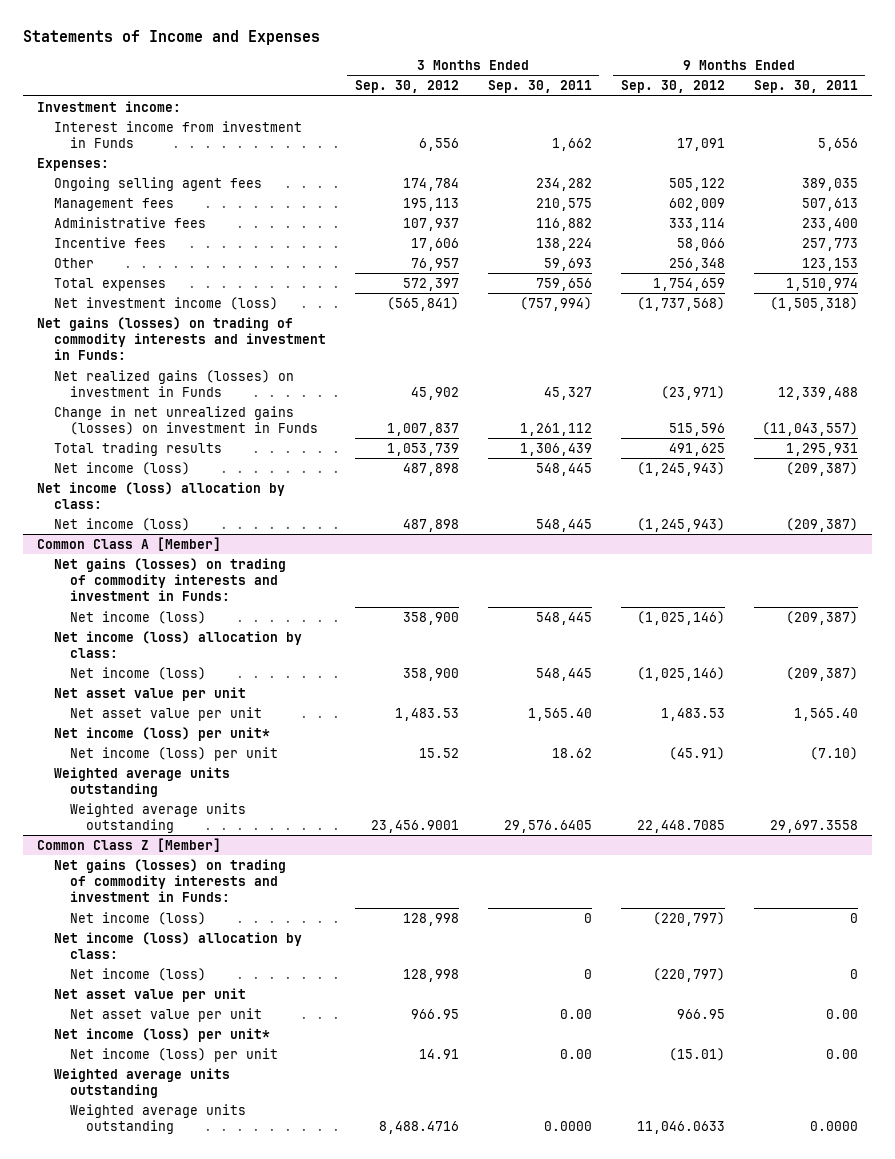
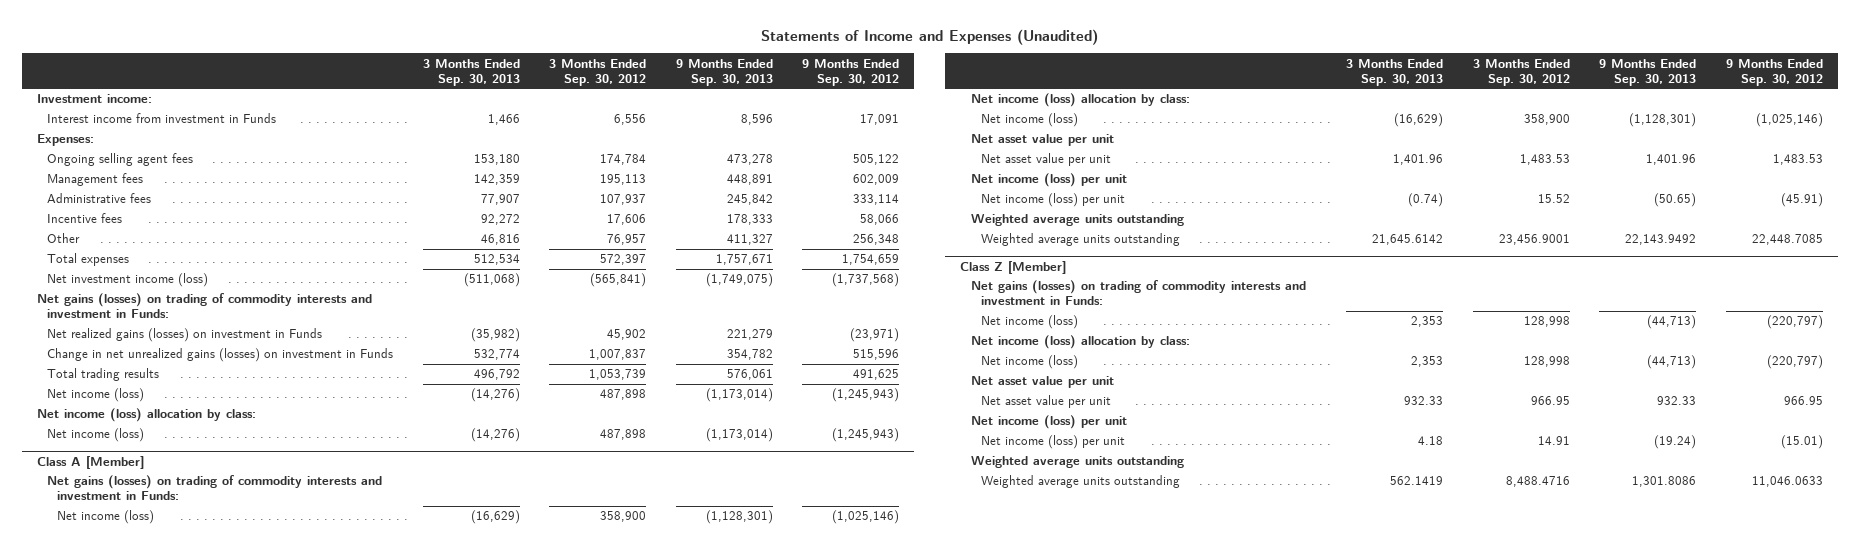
- Statements of Income and Expenses
+ Statements of Income and Expenses (Unaudited)
- | 3 Months Ended Sep. 30, 2012 | 3 Months Ended Sep. 30, 2011 | 9 Months Ended Sep. 30, 2012 | 9 Months Ended Sep. 30, 2011
+ | 3 Months Ended Sep. 30, 2013 | 3 Months Ended Sep. 30, 2012 | 9 Months Ended Sep. 30, 2013 | 9 Months Ended Sep. 30, 2012
- Common Class A [Member]
+ Class A [Member]
- Net income (loss) per unit*
+ Net income (loss) per unit
- Common Class Z [Member]
+ Class Z [Member]
- Net income (loss) per unit*
+ Net income (loss) per unit

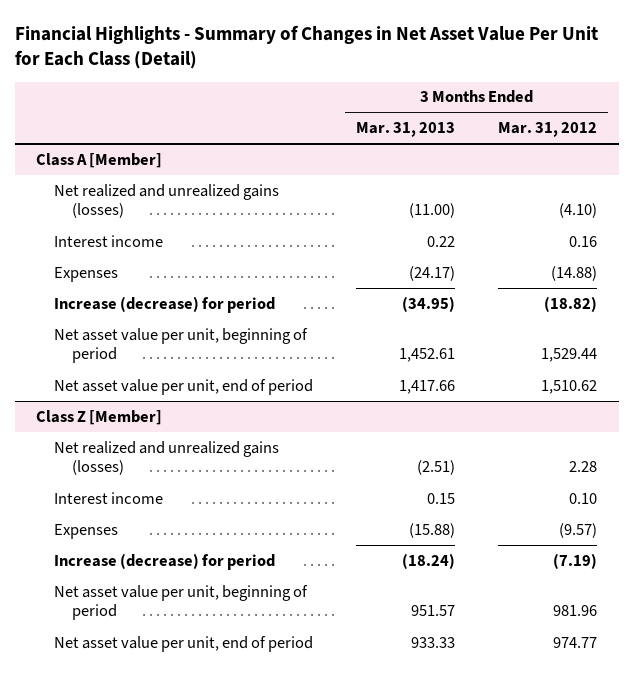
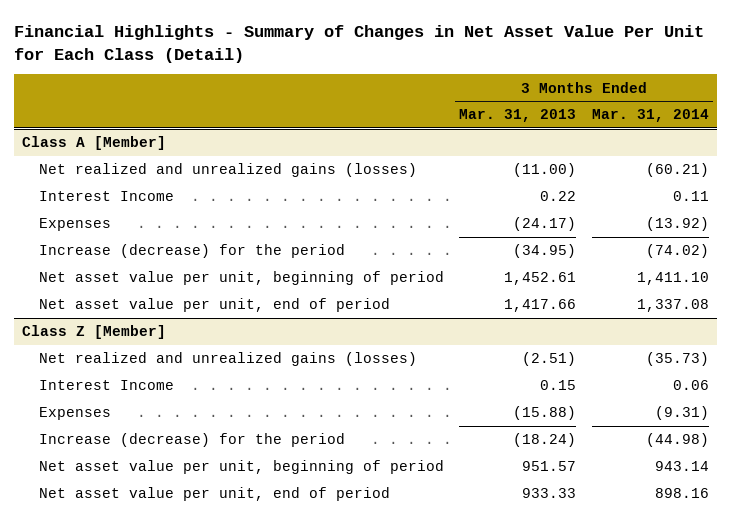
- | 3 Months Ended Mar. 31, 2013 | 3 Months Ended Mar. 31, 2012
+ | 3 Months Ended Mar. 31, 2013 | 3 Months Ended Mar. 31, 2014
@ Class A [Member]
- Interest income | 0.22 | 0.16
+ Interest Income | 0.22 | 0.11
- Increase (decrease) for period | (34.95) | (18.82)
+ Increase (decrease) for the period | (34.95) | (74.02)
@ Class Z [Member]
- Interest income | 0.15 | 0.10
+ Interest Income | 0.15 | 0.06
- Increase (decrease) for period | (18.24) | (7.19)
+ Increase (decrease) for the period | (18.24) | (44.98)

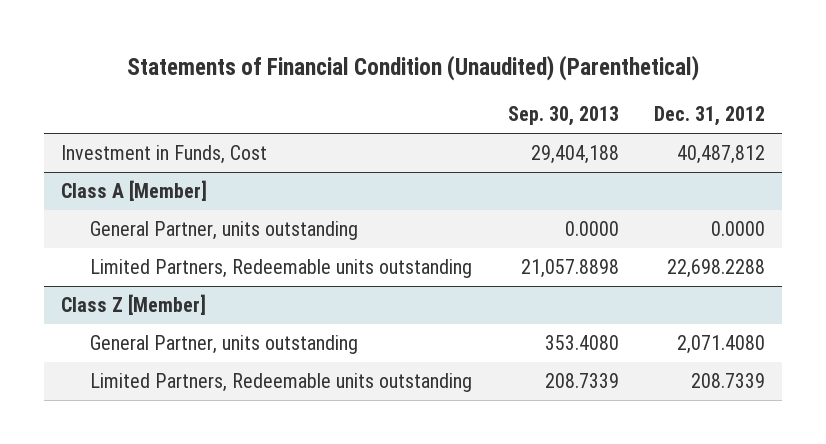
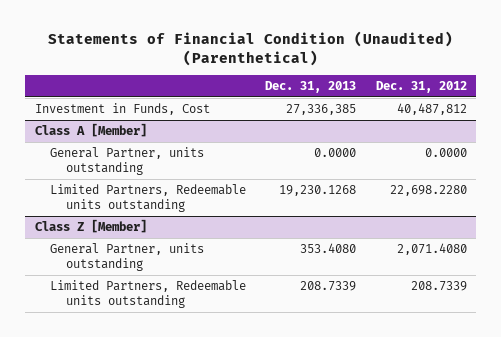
- | Sep. 30, 2013 | Dec. 31, 2012
+ | Dec. 31, 2013 | Dec. 31, 2012
@ Class A [Member]
- Limited Partners, Redeemable units outstanding | 21,057.8898 | 22,698.2288
+ Limited Partners, Redeemable units outstanding | 19,230.1268 | 22,698.2280

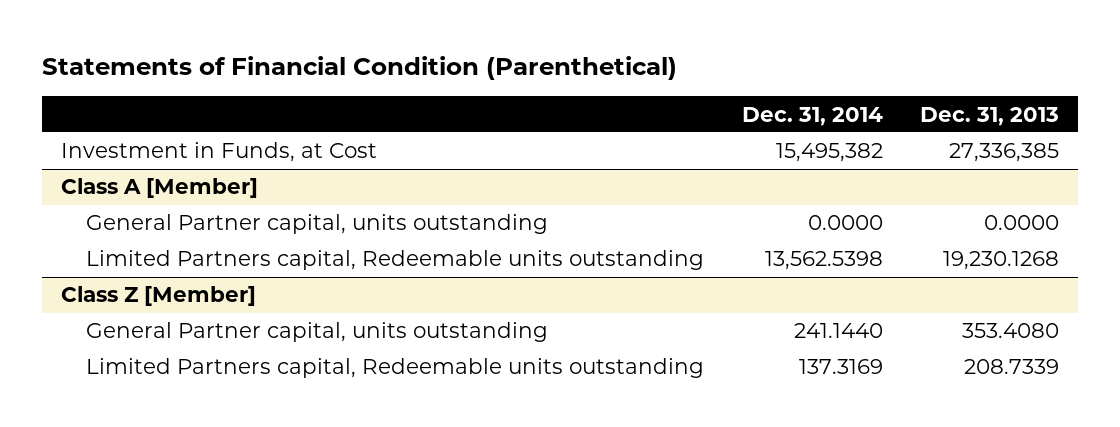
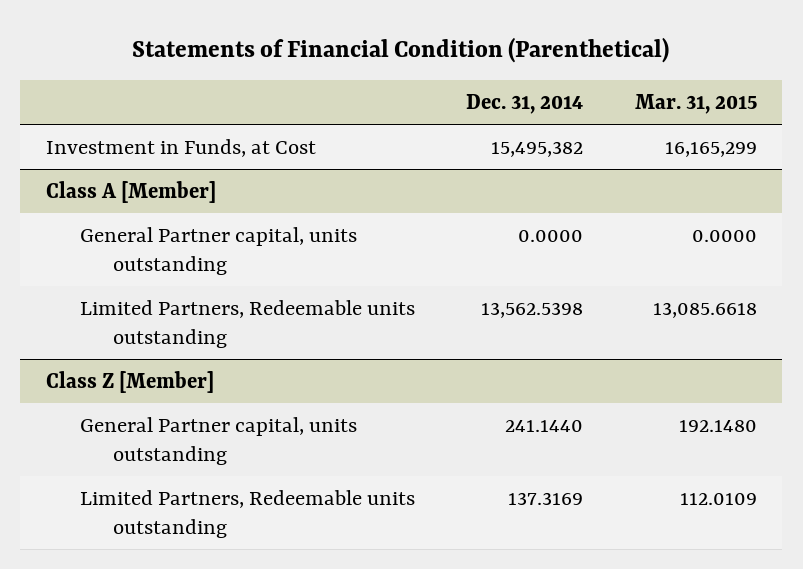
- | Dec. 31, 2014 | Dec. 31, 2013
+ | Dec. 31, 2014 | Mar. 31, 2015
@ Class A [Member]
- Limited Partners capital, Redeemable units outstanding | 13,562.5398 | 19,230.1268
+ Limited Partners, Redeemable units outstanding | 13,562.5398 | 13,085.6618
@ Class Z [Member]
- Limited Partners capital, Redeemable units outstanding | 137.3169 | 208.7339
+ Limited Partners, Redeemable units outstanding | 137.3169 | 112.0109

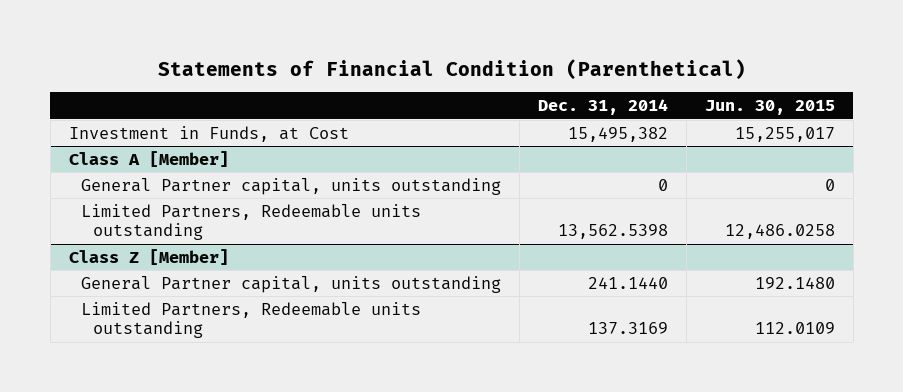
- | Dec. 31, 2014 | Mar. 31, 2015
+ | Dec. 31, 2014 | Jun. 30, 2015
@ Class A [Member]
- General Partner capital, units outstanding | 0.0000 | 0.0000
+ General Partner capital, units outstanding | 0 | 0

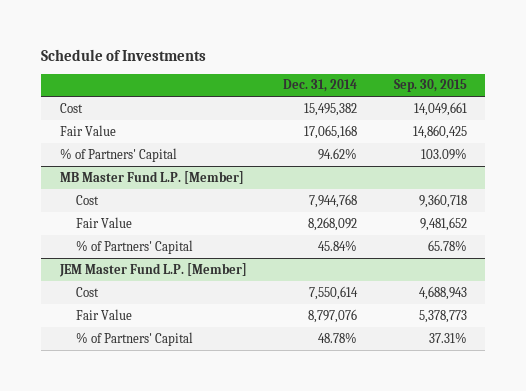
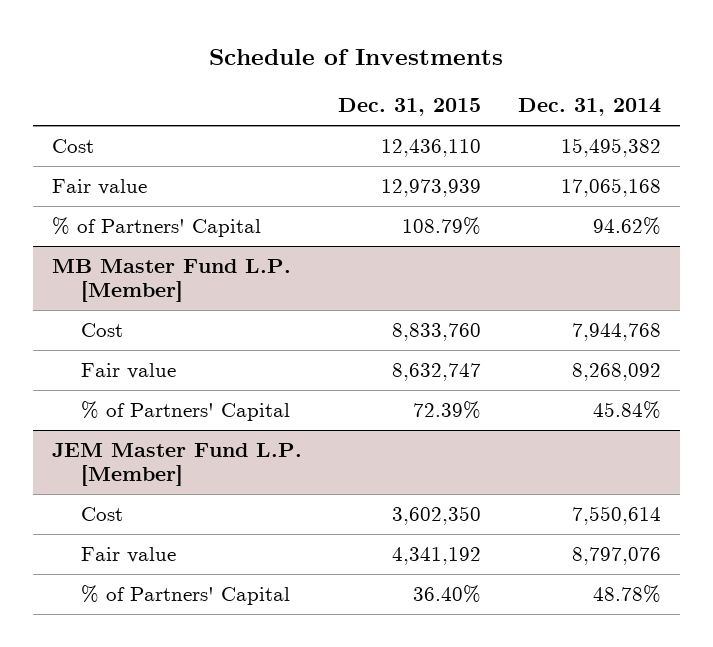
- | Dec. 31, 2014 | Sep. 30, 2015
+ | Dec. 31, 2015 | Dec. 31, 2014
- Fair Value | 17,065,168 | 14,860,425
+ Fair value | 12,973,939 | 17,065,168
@ MB Master Fund L.P. [Member]
- Fair Value | 8,268,092 | 9,481,652
+ Fair value | 8,632,747 | 8,268,092
@ JEM Master Fund L.P. [Member]
- Fair Value | 8,797,076 | 5,378,773
+ Fair value | 4,341,192 | 8,797,076

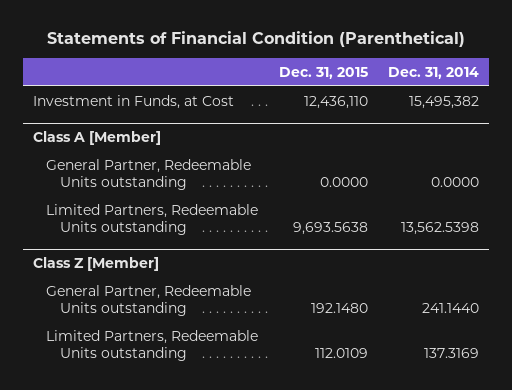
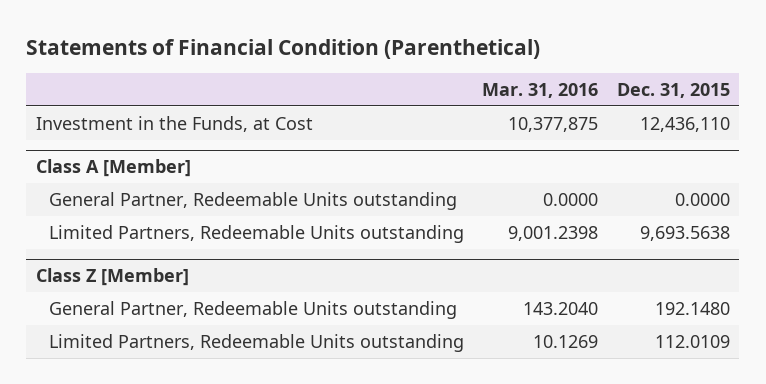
- | Dec. 31, 2015 | Dec. 31, 2014
+ | Mar. 31, 2016 | Dec. 31, 2015
- Investment in Funds, at Cost | 12,436,110 | 15,495,382
+ Investment in the Funds, at Cost | 10,377,875 | 12,436,110

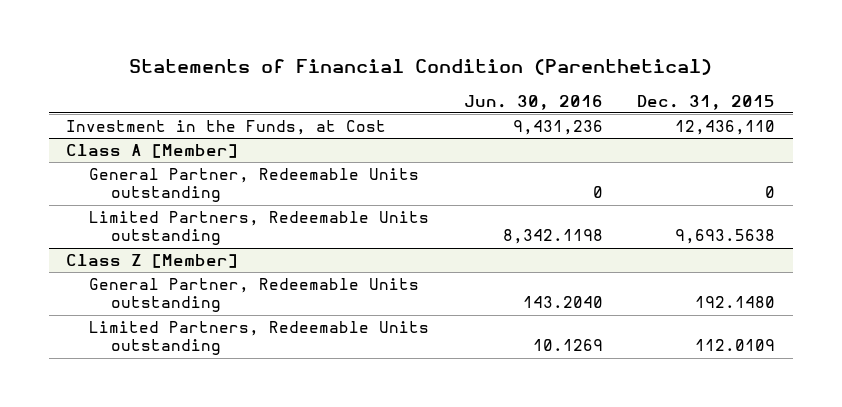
- | Mar. 31, 2016 | Dec. 31, 2015
+ | Jun. 30, 2016 | Dec. 31, 2015
@ Class A [Member]
- General Partner, Redeemable Units outstanding | 0.0000 | 0.0000
+ General Partner, Redeemable Units outstanding | 0 | 0

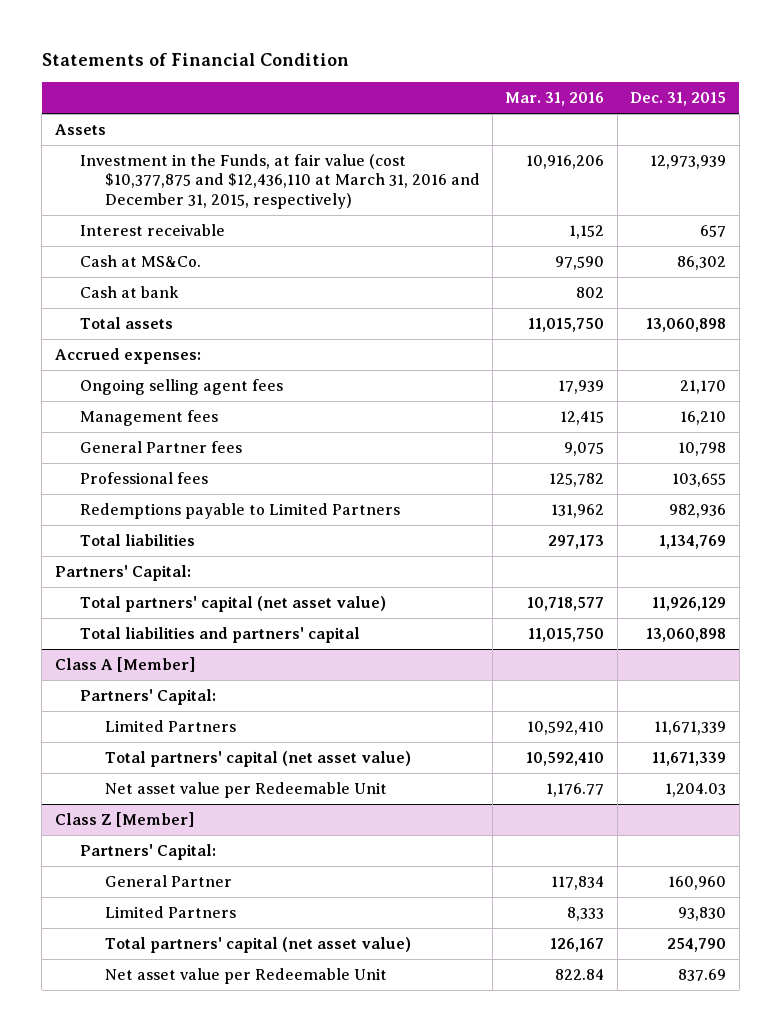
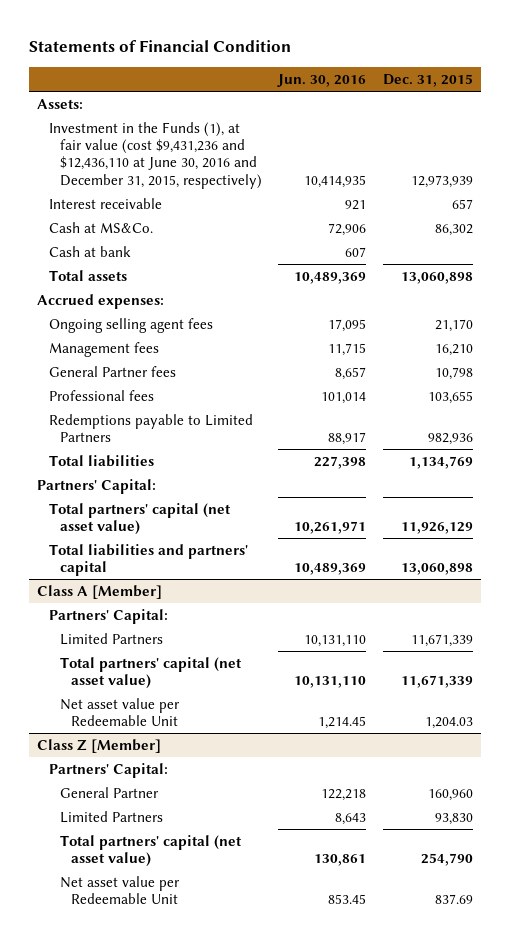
- | Mar. 31, 2016 | Dec. 31, 2015
+ | Jun. 30, 2016 | Dec. 31, 2015
- Assets
- Investment in the Funds, at fair value (cost $10,377,875 and $12,436,110 at March 31, 2016 and December 31, 2015, respectively) | 10,916,206 | 12,973,939
+ Assets:
+ Investment in the Funds (1), at fair value (cost $9,431,236 and $12,436,110 at June 30, 2016 and December 31, 2015, respectively) | 10,414,935 | 12,973,939

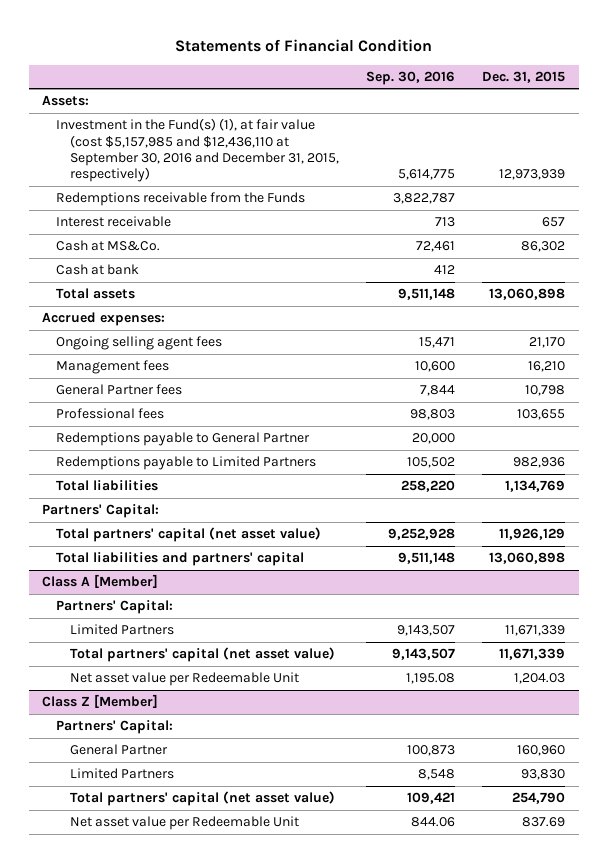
- | Jun. 30, 2016 | Dec. 31, 2015
+ | Sep. 30, 2016 | Dec. 31, 2015
- Investment in the Funds (1), at fair value (cost $9,431,236 and $12,436,110 at June 30, 2016 and December 31, 2015, respectively) | 10,414,935 | 12,973,939
+ Investment in the Fund(s) (1), at fair value (cost $5,157,985 and $12,436,110 at September 30, 2016 and December 31, 2015, respectively) | 5,614,775 | 12,973,939
+ Redemptions receivable from the Funds | 3,822,787 |
+ Redemptions payable to General Partner | 20,000 |

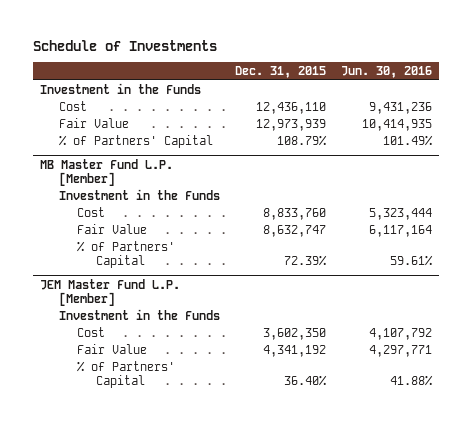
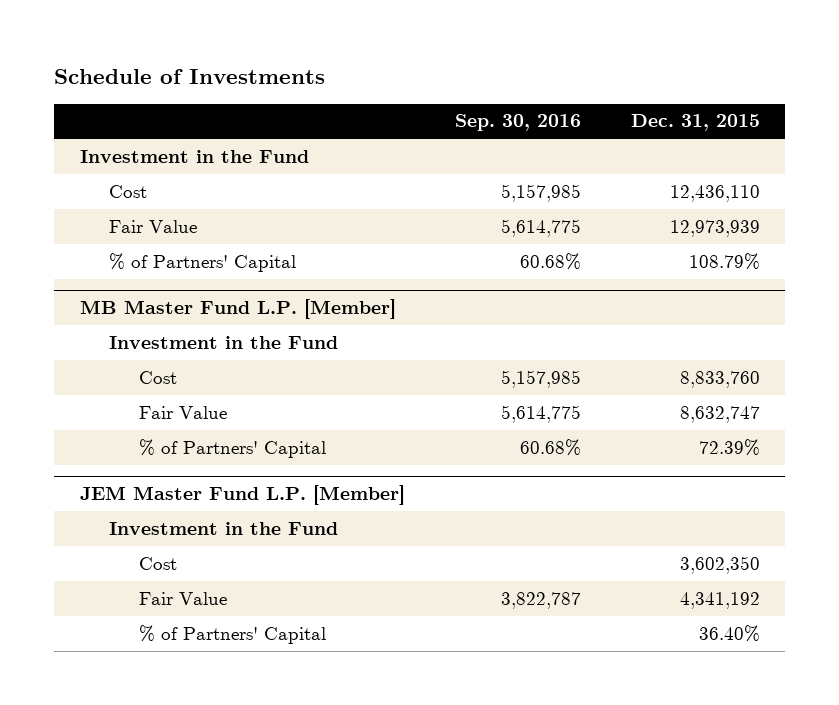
- | Dec. 31, 2015 | Jun. 30, 2016
+ | Sep. 30, 2016 | Dec. 31, 2015
- Investment in the Funds
+ Investment in the Fund
@ MB Master Fund L.P. [Member]
- Investment in the Funds
+ Investment in the Fund
@ JEM Master Fund L.P. [Member]
- Investment in the Funds
+ Investment in the Fund

